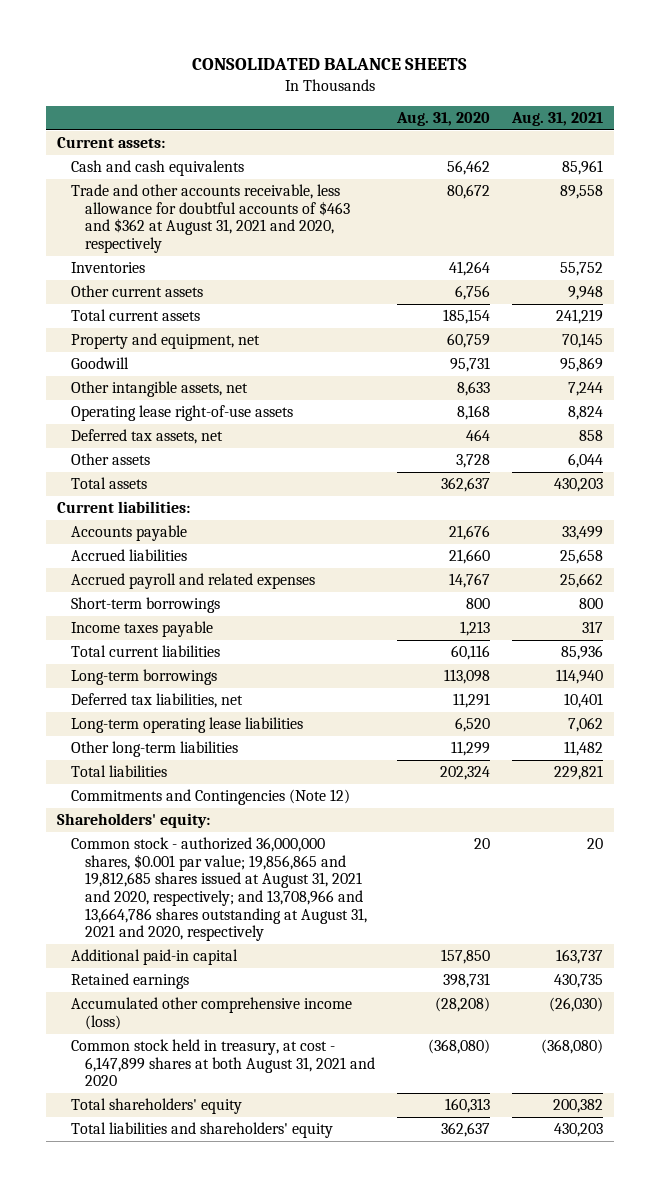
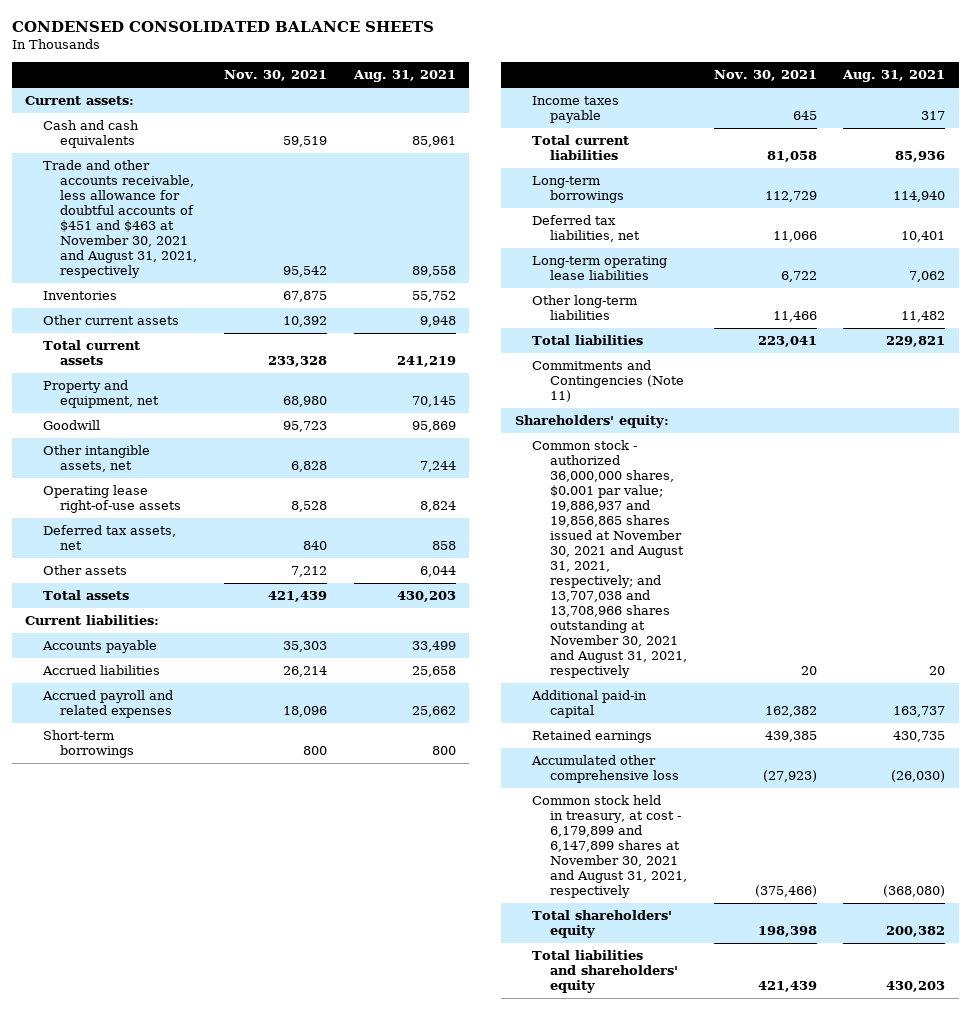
- CONSOLIDATED BALANCE SHEETS
+ CONDENSED CONSOLIDATED BALANCE SHEETS
- | Aug. 31, 2020 | Aug. 31, 2021
+ | Nov. 30, 2021 | Aug. 31, 2021
- Trade and other accounts receivable, less allowance for doubtful accounts of $463 and $362 at August 31, 2021 and 2020, respectively | 80,672 | 89,558
+ Trade and other accounts receivable, less allowance for doubtful accounts of $451 and $463 at November 30, 2021 and August 31, 2021, respectively | 95,542 | 89,558
- Commitments and Contingencies (Note 12)
+ Commitments and Contingencies (Note 11)
- Common stock - authorized 36,000,000 shares, $0.001 par value; 19,856,865 and 19,812,685 shares issued at August 31, 2021 and 2020, respectively; and 13,708,966 and 13,664,786 shares outstanding at August 31, 2021 and 2020, respectively | 20 | 20
+ Common stock - authorized 36,000,000 shares, $0.001 par value; 19,886,937 and 19,856,865 shares issued at November 30, 2021 and August 31, 2021, respectively; and 13,707,038 and 13,708,966 shares outstanding at November 30, 2021 and August 31, 2021, respectively | 20 | 20
- Accumulated other comprehensive income (loss) | (28,208) | (26,030)
- Common stock held in treasury, at cost - 6,147,899 shares at both August 31, 2021 and 2020 | (368,080) | (368,080)
+ Accumulated other comprehensive loss | (27,923) | (26,030)
+ Common stock held in treasury, at cost - 6,179,899 and 6,147,899 shares at November 30, 2021 and August 31, 2021, respectively | (375,466) | (368,080)

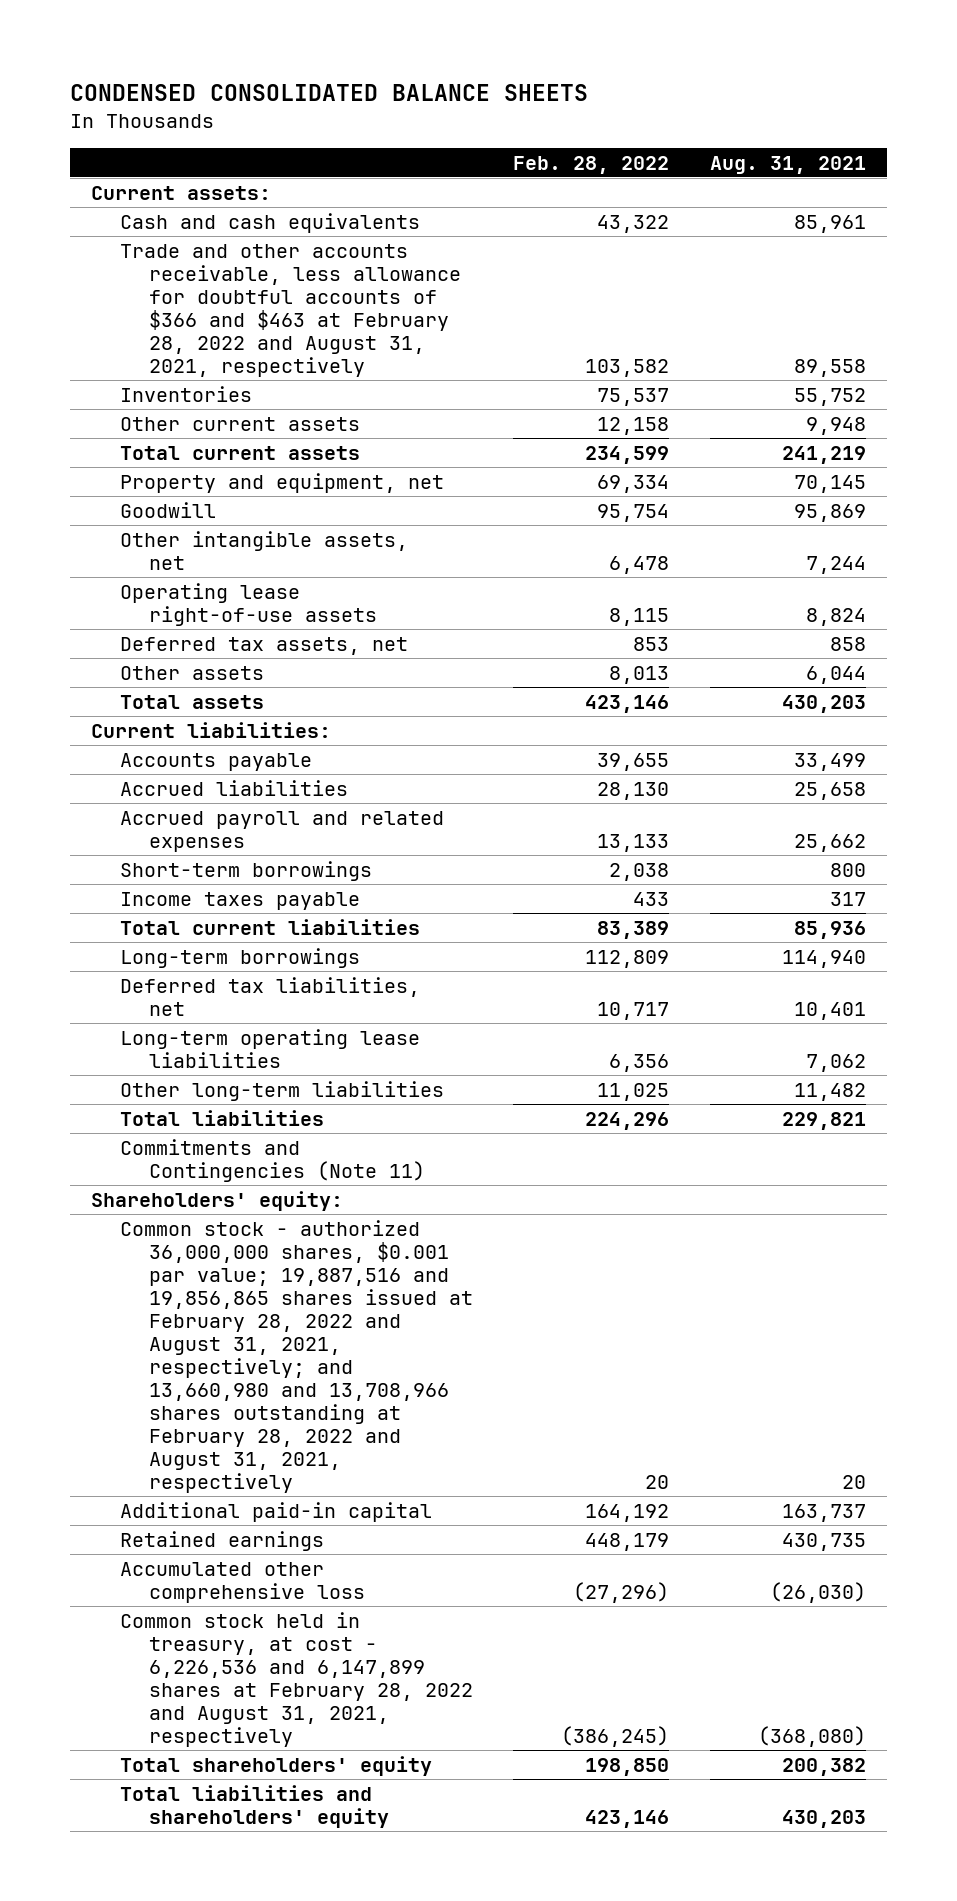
- | Nov. 30, 2021 | Aug. 31, 2021
+ | Feb. 28, 2022 | Aug. 31, 2021
- Trade and other accounts receivable, less allowance for doubtful accounts of $451 and $463 at November 30, 2021 and August 31, 2021, respectively | 95,542 | 89,558
+ Trade and other accounts receivable, less allowance for doubtful accounts of $366 and $463 at February 28, 2022 and August 31, 2021, respectively | 103,582 | 89,558
- Common stock - authorized 36,000,000 shares, $0.001 par value; 19,886,937 and 19,856,865 shares issued at November 30, 2021 and August 31, 2021, respectively; and 13,707,038 and 13,708,966 shares outstanding at November 30, 2021 and August 31, 2021, respectively | 20 | 20
+ Common stock - authorized 36,000,000 shares, $0.001 par value; 19,887,516 and 19,856,865 shares issued at February 28, 2022 and August 31, 2021, respectively; and 13,660,980 and 13,708,966 shares outstanding at February 28, 2022 and August 31, 2021, respectively | 20 | 20
- Common stock held in treasury, at cost - 6,179,899 and 6,147,899 shares at November 30, 2021 and August 31, 2021, respectively | (375,466) | (368,080)
+ Common stock held in treasury, at cost - 6,226,536 and 6,147,899 shares at February 28, 2022 and August 31, 2021, respectively | (386,245) | (368,080)

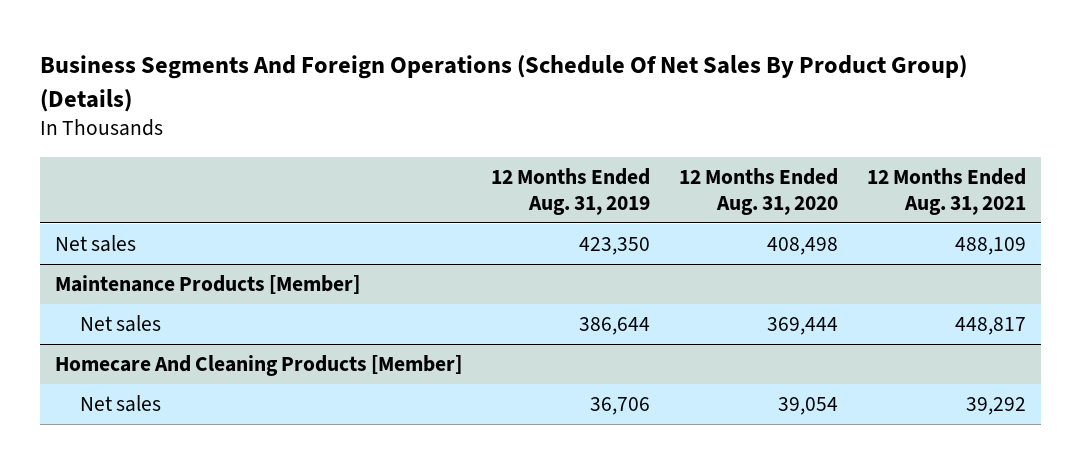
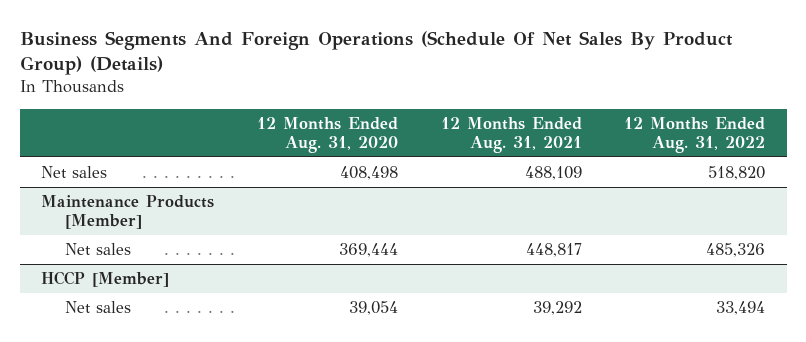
- | 12 Months Ended Aug. 31, 2019 | 12 Months Ended Aug. 31, 2020 | 12 Months Ended Aug. 31, 2021
+ | 12 Months Ended Aug. 31, 2020 | 12 Months Ended Aug. 31, 2021 | 12 Months Ended Aug. 31, 2022
- Homecare And Cleaning Products [Member]
+ HCCP [Member]

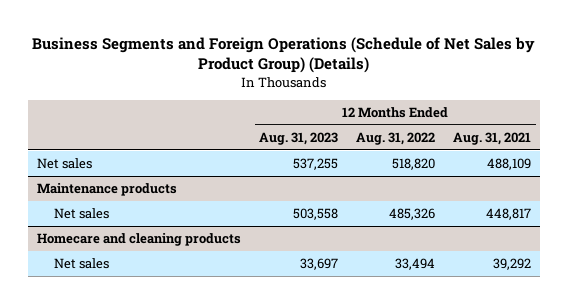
- Business Segments And Foreign Operations (Schedule Of Net Sales By Product Group) (Details)
+ Business Segments and Foreign Operations (Schedule of Net Sales by Product Group) (Details)
- | 12 Months Ended Aug. 31, 2020 | 12 Months Ended Aug. 31, 2021 | 12 Months Ended Aug. 31, 2022
+ | 12 Months Ended Aug. 31, 2023 | 12 Months Ended Aug. 31, 2022 | 12 Months Ended Aug. 31, 2021
- Maintenance Products [Member]
+ Maintenance products
- HCCP [Member]
+ Homecare and cleaning products

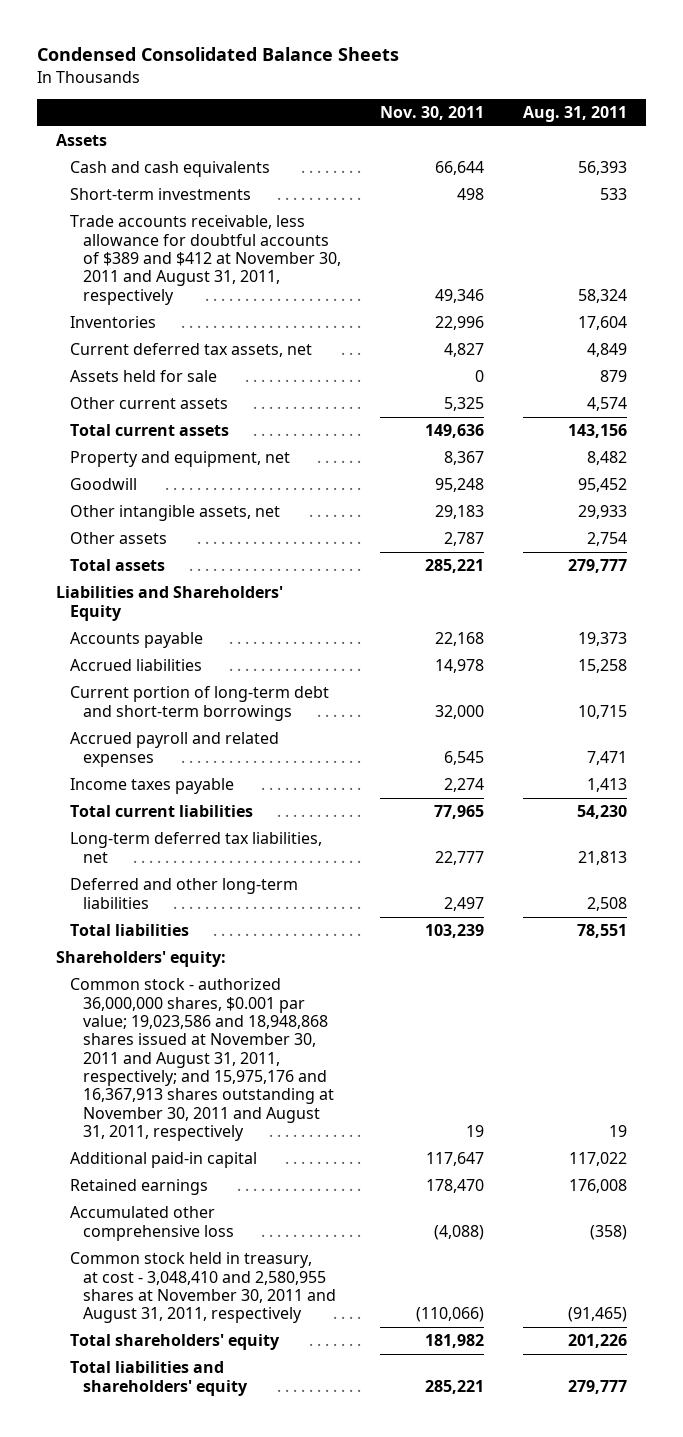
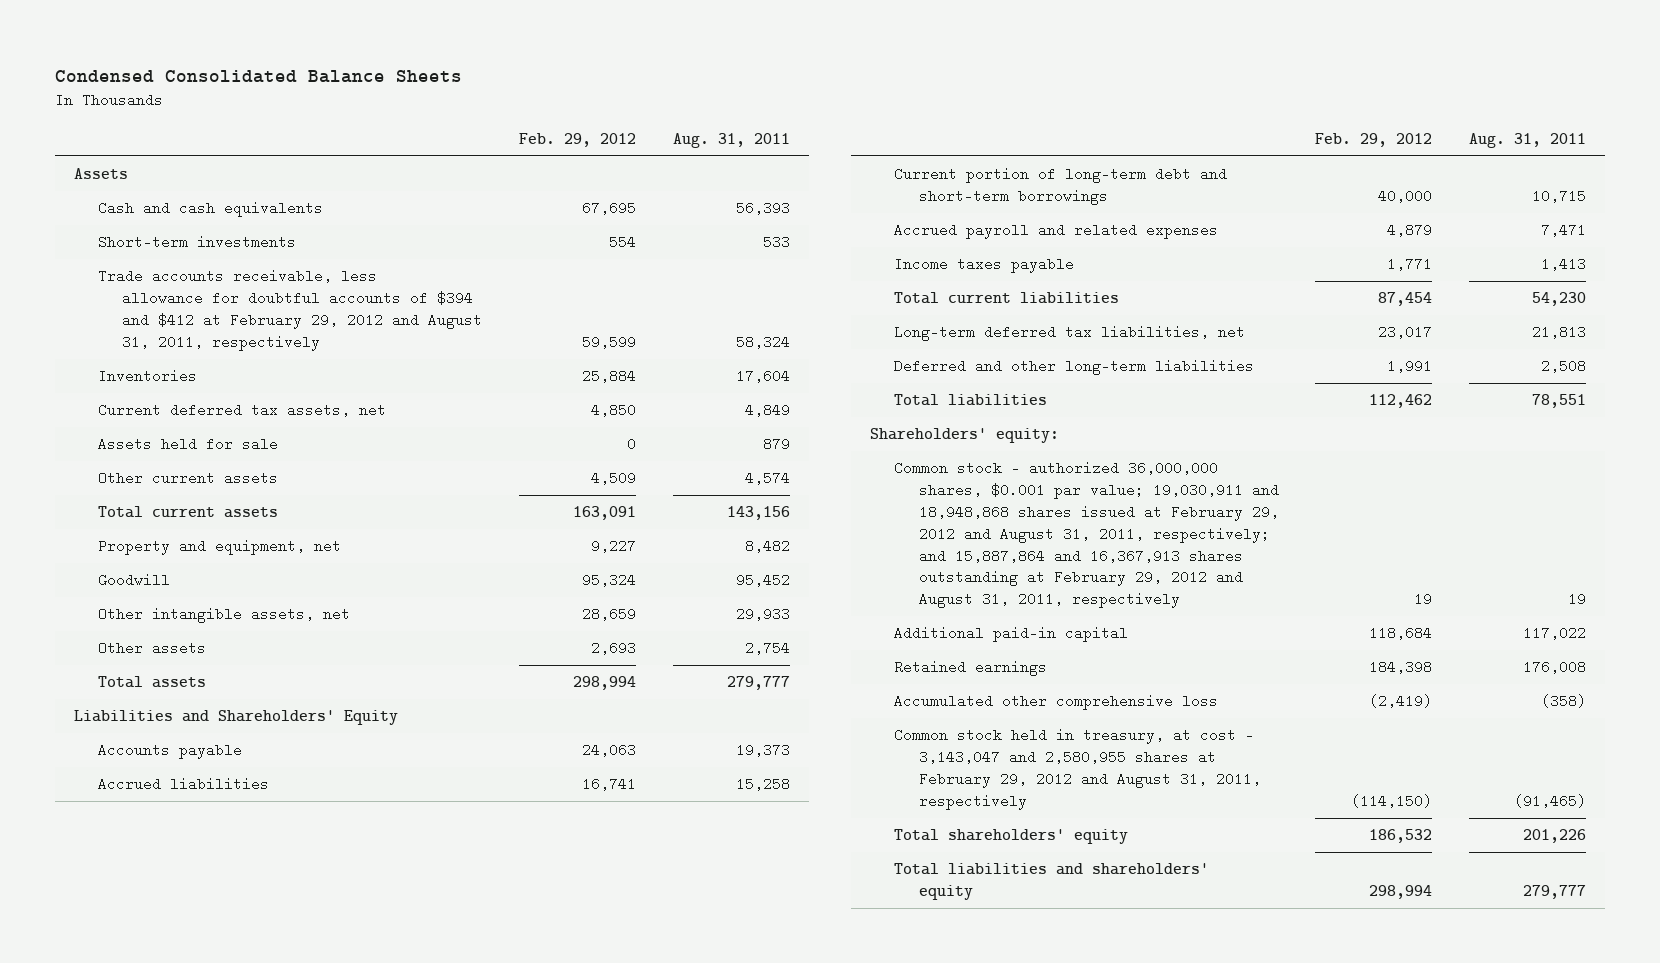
- | Nov. 30, 2011 | Aug. 31, 2011
+ | Feb. 29, 2012 | Aug. 31, 2011
- Trade accounts receivable, less allowance for doubtful accounts of $389 and $412 at November 30, 2011 and August 31, 2011, respectively | 49,346 | 58,324
+ Trade accounts receivable, less allowance for doubtful accounts of $394 and $412 at February 29, 2012 and August 31, 2011, respectively | 59,599 | 58,324
- Common stock - authorized 36,000,000 shares, $0.001 par value; 19,023,586 and 18,948,868 shares issued at November 30, 2011 and August 31, 2011, respectively; and 15,975,176 and 16,367,913 shares outstanding at November 30, 2011 and August 31, 2011, respectively | 19 | 19
+ Common stock - authorized 36,000,000 shares, $0.001 par value; 19,030,911 and 18,948,868 shares issued at February 29, 2012 and August 31, 2011, respectively; and 15,887,864 and 16,367,913 shares outstanding at February 29, 2012 and August 31, 2011, respectively | 19 | 19
- Common stock held in treasury, at cost - 3,048,410 and 2,580,955 shares at November 30, 2011 and August 31, 2011, respectively | (110,066) | (91,465)
+ Common stock held in treasury, at cost - 3,143,047 and 2,580,955 shares at February 29, 2012 and August 31, 2011, respectively | (114,150) | (91,465)

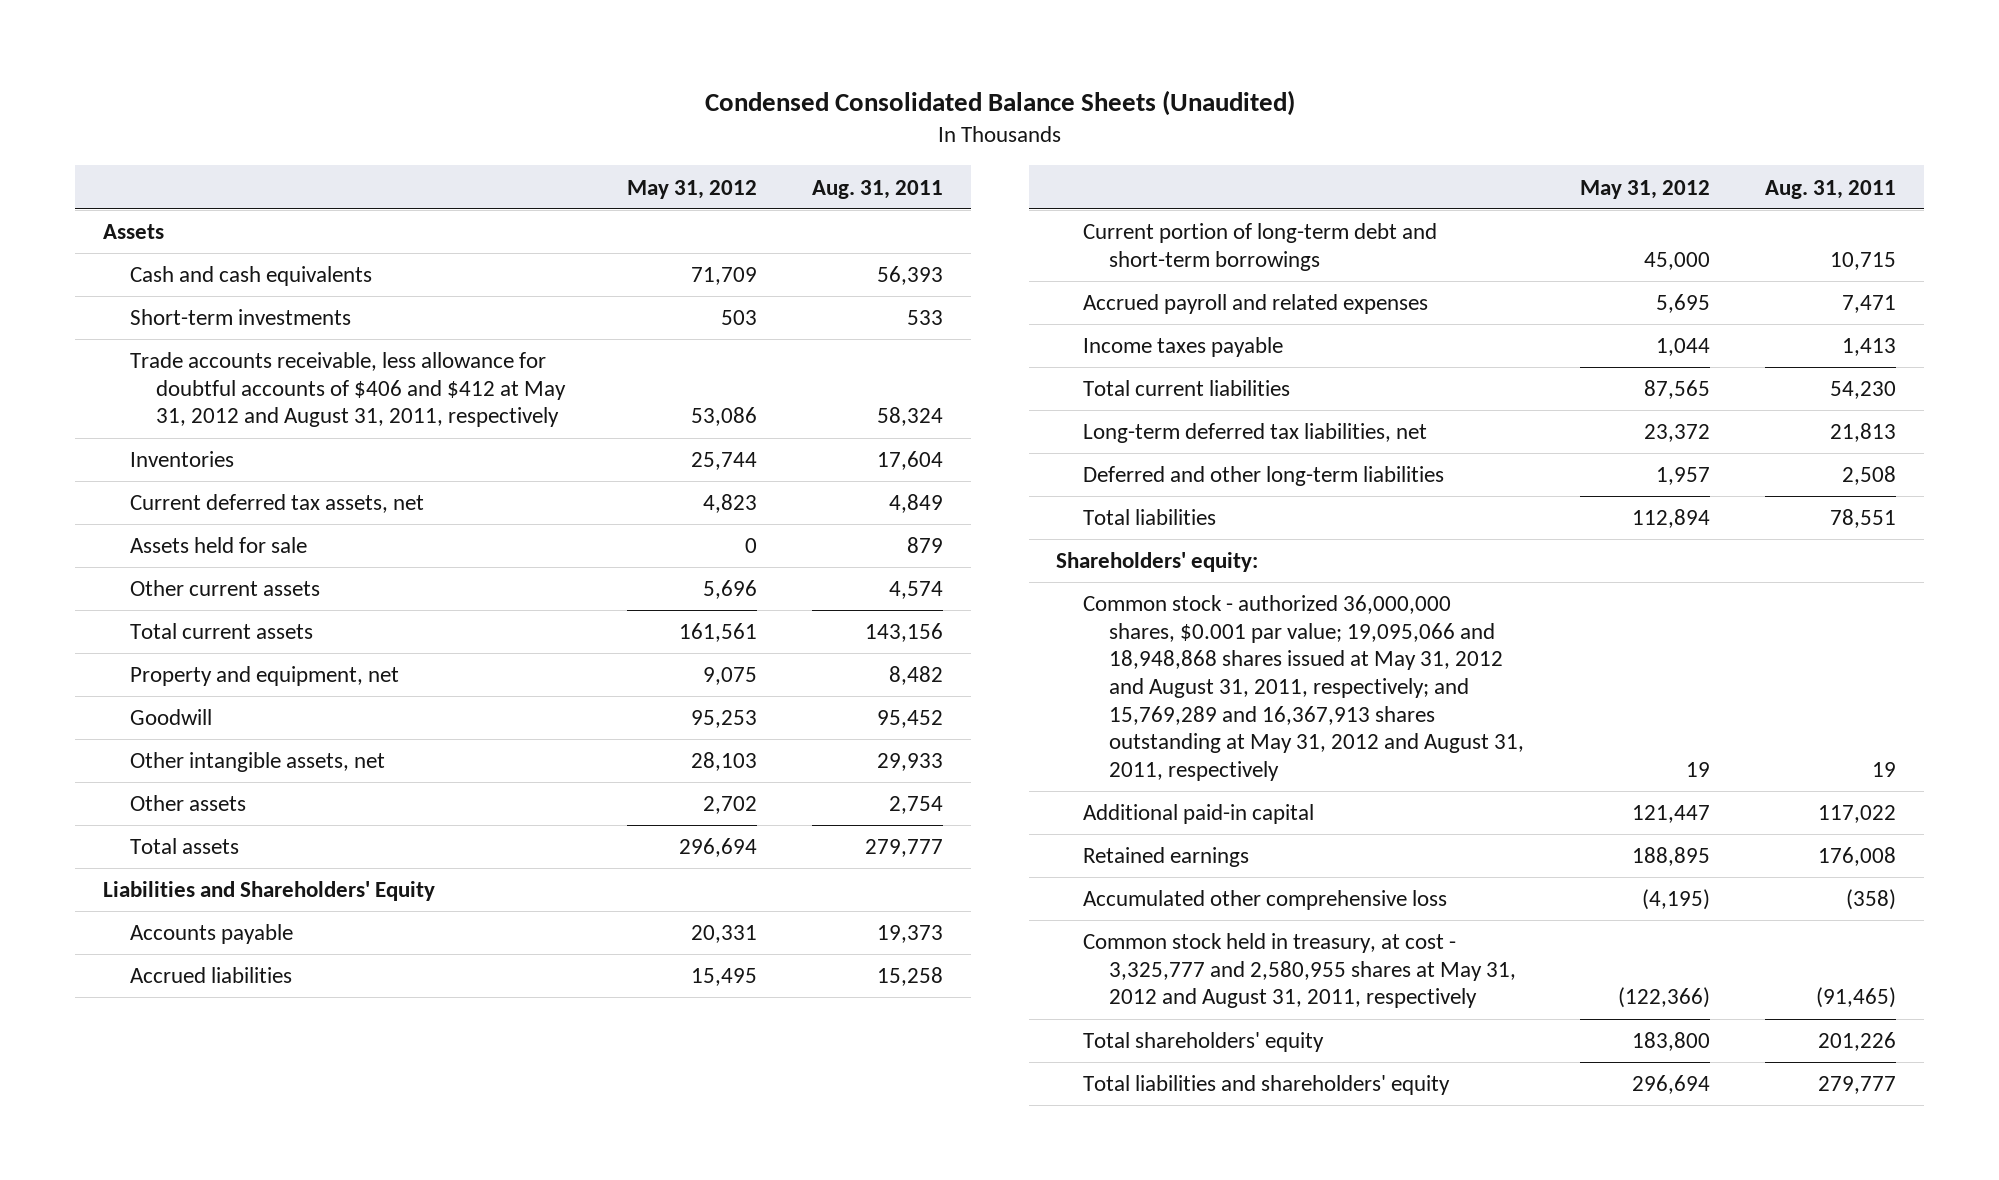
- Condensed Consolidated Balance Sheets
+ Condensed Consolidated Balance Sheets (Unaudited)
- | Feb. 29, 2012 | Aug. 31, 2011
+ | May 31, 2012 | Aug. 31, 2011
- Trade accounts receivable, less allowance for doubtful accounts of $394 and $412 at February 29, 2012 and August 31, 2011, respectively | 59,599 | 58,324
+ Trade accounts receivable, less allowance for doubtful accounts of $406 and $412 at May 31, 2012 and August 31, 2011, respectively | 53,086 | 58,324
- Common stock - authorized 36,000,000 shares, $0.001 par value; 19,030,911 and 18,948,868 shares issued at February 29, 2012 and August 31, 2011, respectively; and 15,887,864 and 16,367,913 shares outstanding at February 29, 2012 and August 31, 2011, respectively | 19 | 19
+ Common stock - authorized 36,000,000 shares, $0.001 par value; 19,095,066 and 18,948,868 shares issued at May 31, 2012 and August 31, 2011, respectively; and 15,769,289 and 16,367,913 shares outstanding at May 31, 2012 and August 31, 2011, respectively | 19 | 19
- Common stock held in treasury, at cost - 3,143,047 and 2,580,955 shares at February 29, 2012 and August 31, 2011, respectively | (114,150) | (91,465)
+ Common stock held in treasury, at cost - 3,325,777 and 2,580,955 shares at May 31, 2012 and August 31, 2011, respectively | (122,366) | (91,465)

